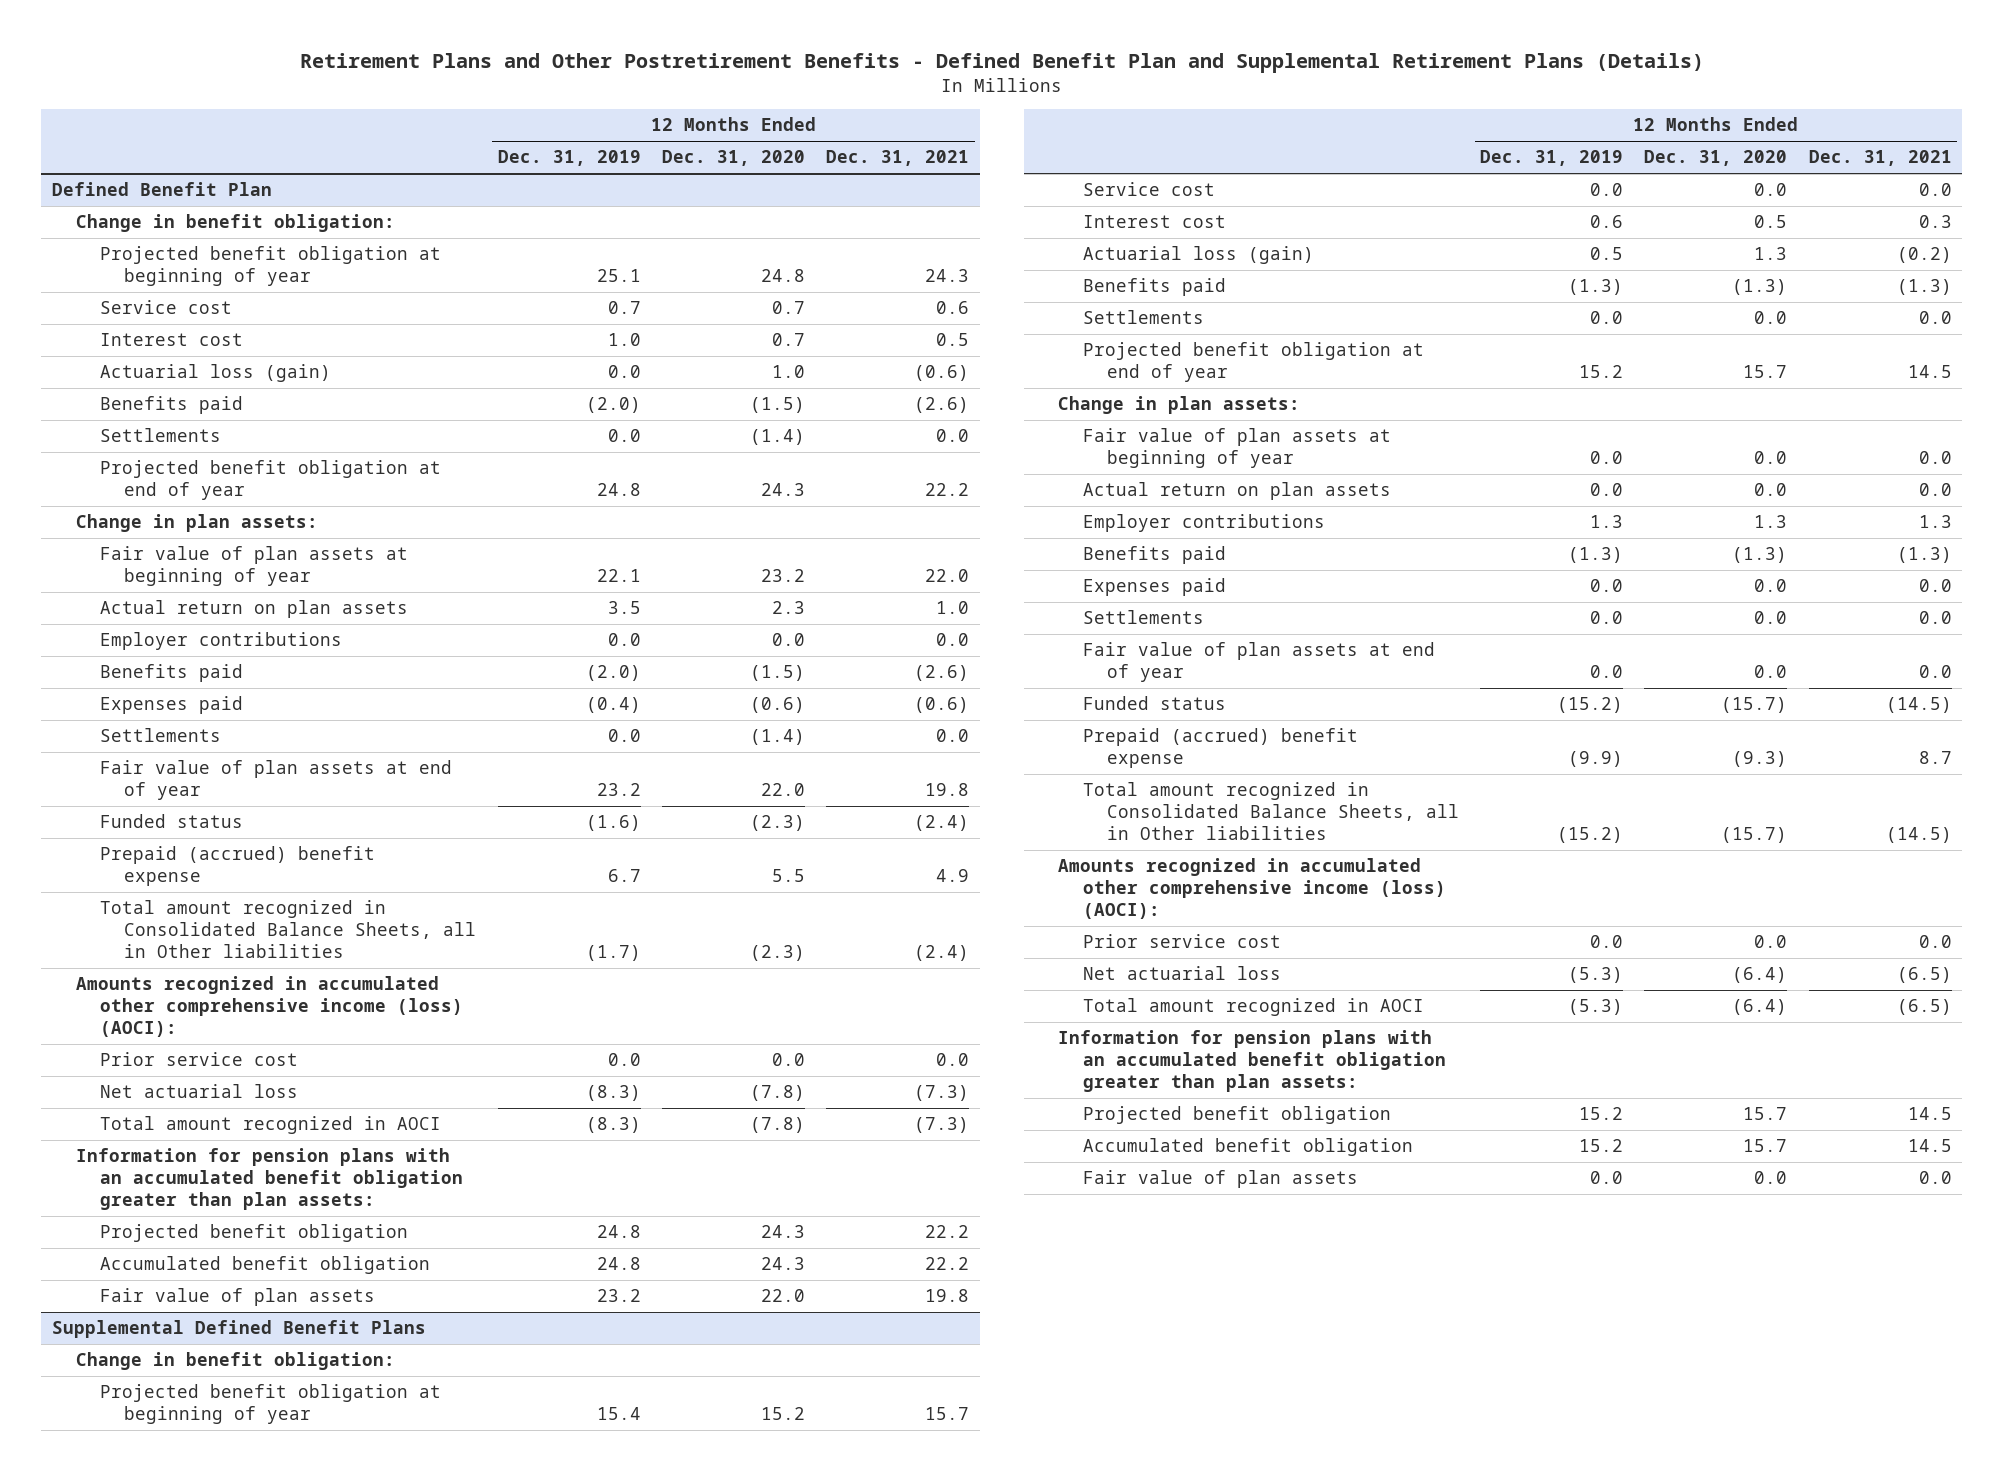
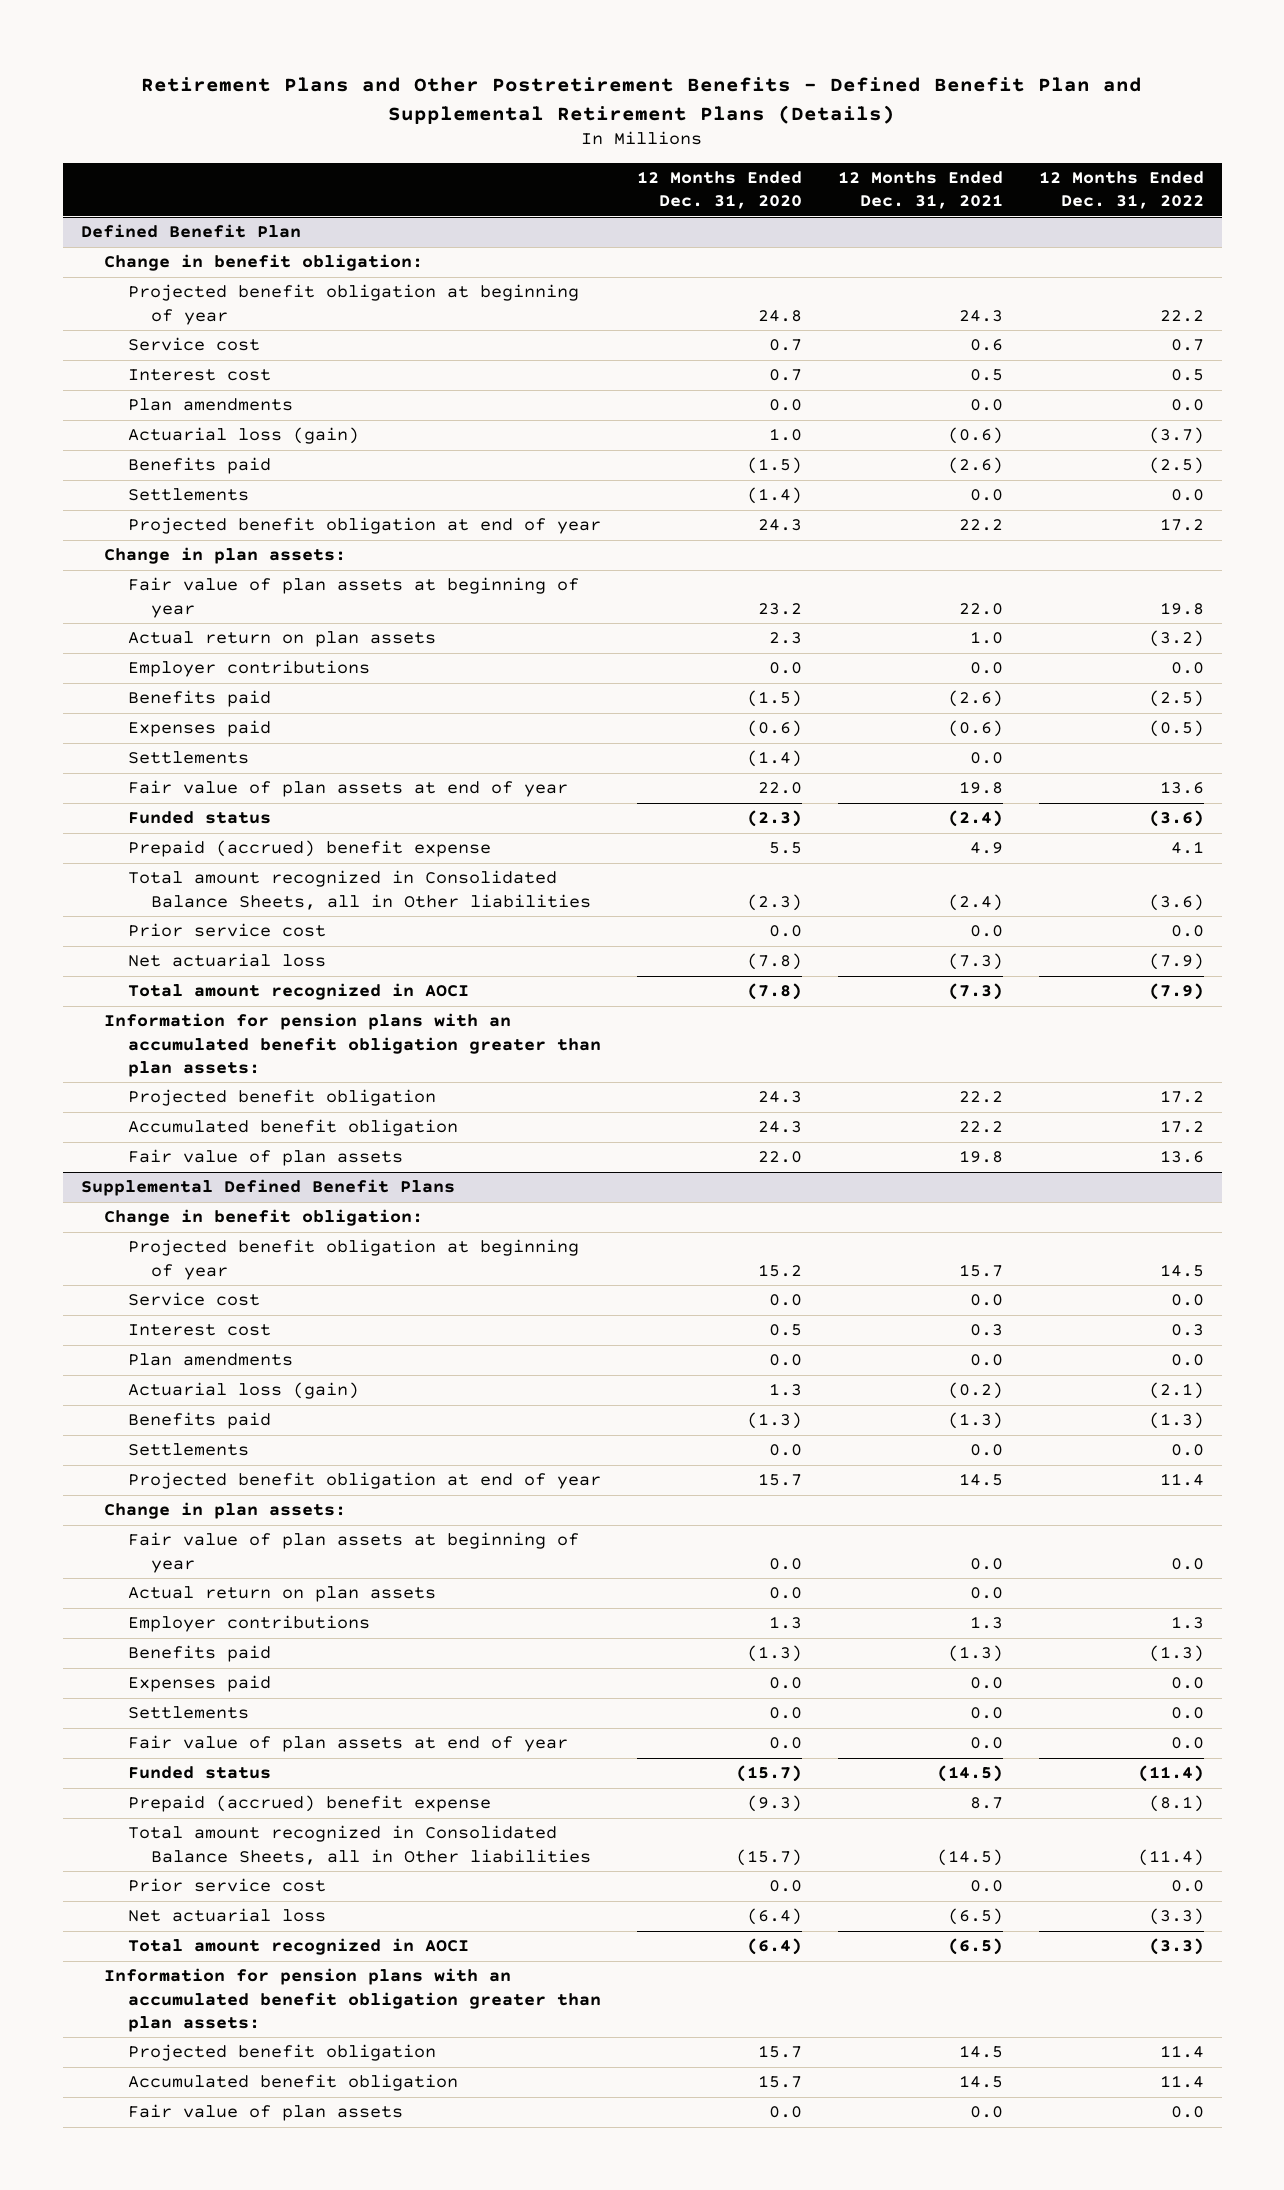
- | 12 Months Ended Dec. 31, 2019 | 12 Months Ended Dec. 31, 2020 | 12 Months Ended Dec. 31, 2021
+ | 12 Months Ended Dec. 31, 2020 | 12 Months Ended Dec. 31, 2021 | 12 Months Ended Dec. 31, 2022
@ Defined Benefit Plan
+ Plan amendments | 0.0 | 0.0 | 0.0
- Amounts recognized in accumulated other comprehensive income (loss) (AOCI):
@ Supplemental Defined Benefit Plans
+ Plan amendments | 0.0 | 0.0 | 0.0
- Amounts recognized in accumulated other comprehensive income (loss) (AOCI):

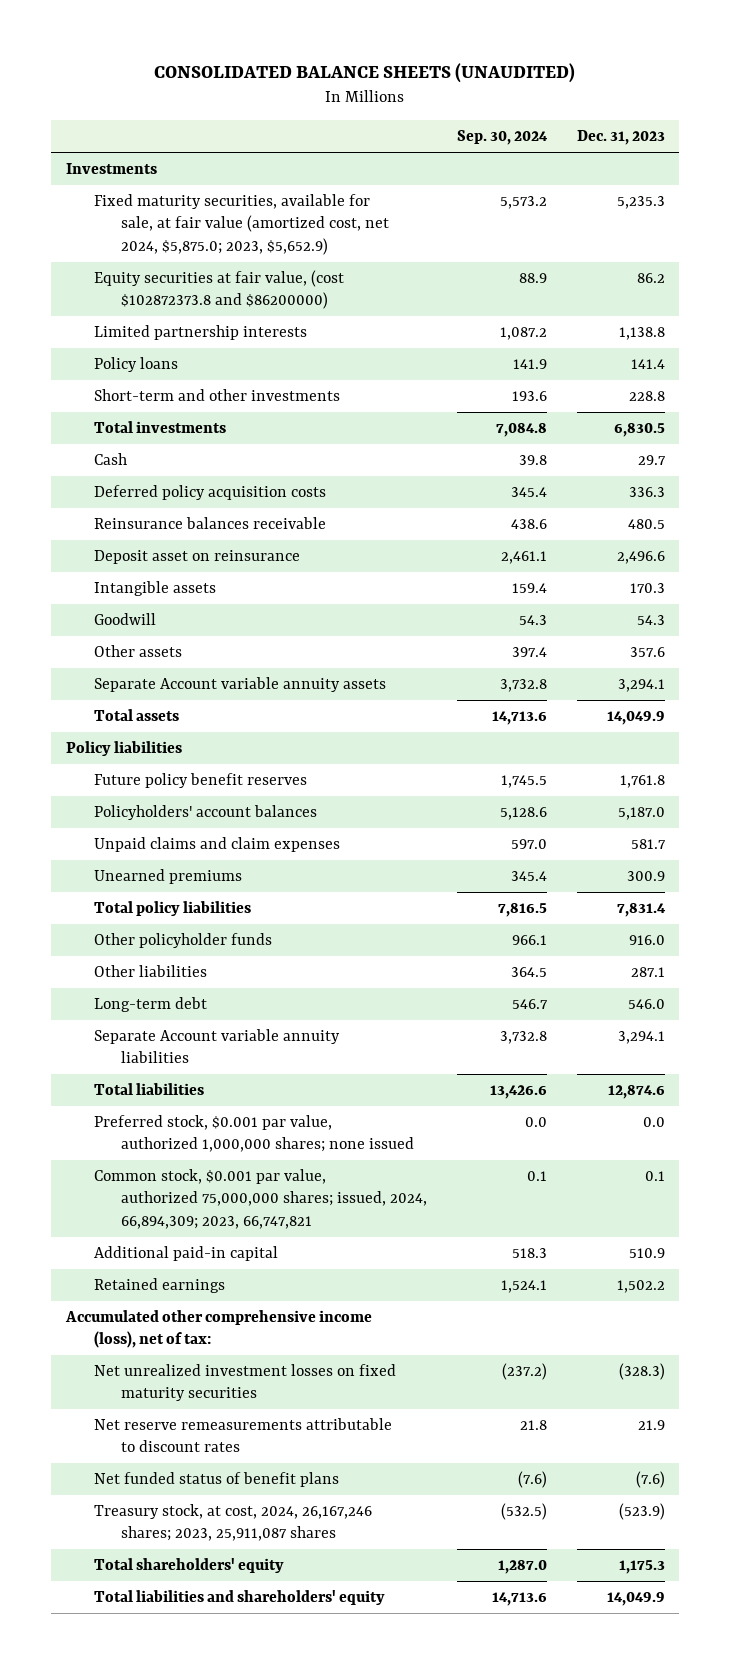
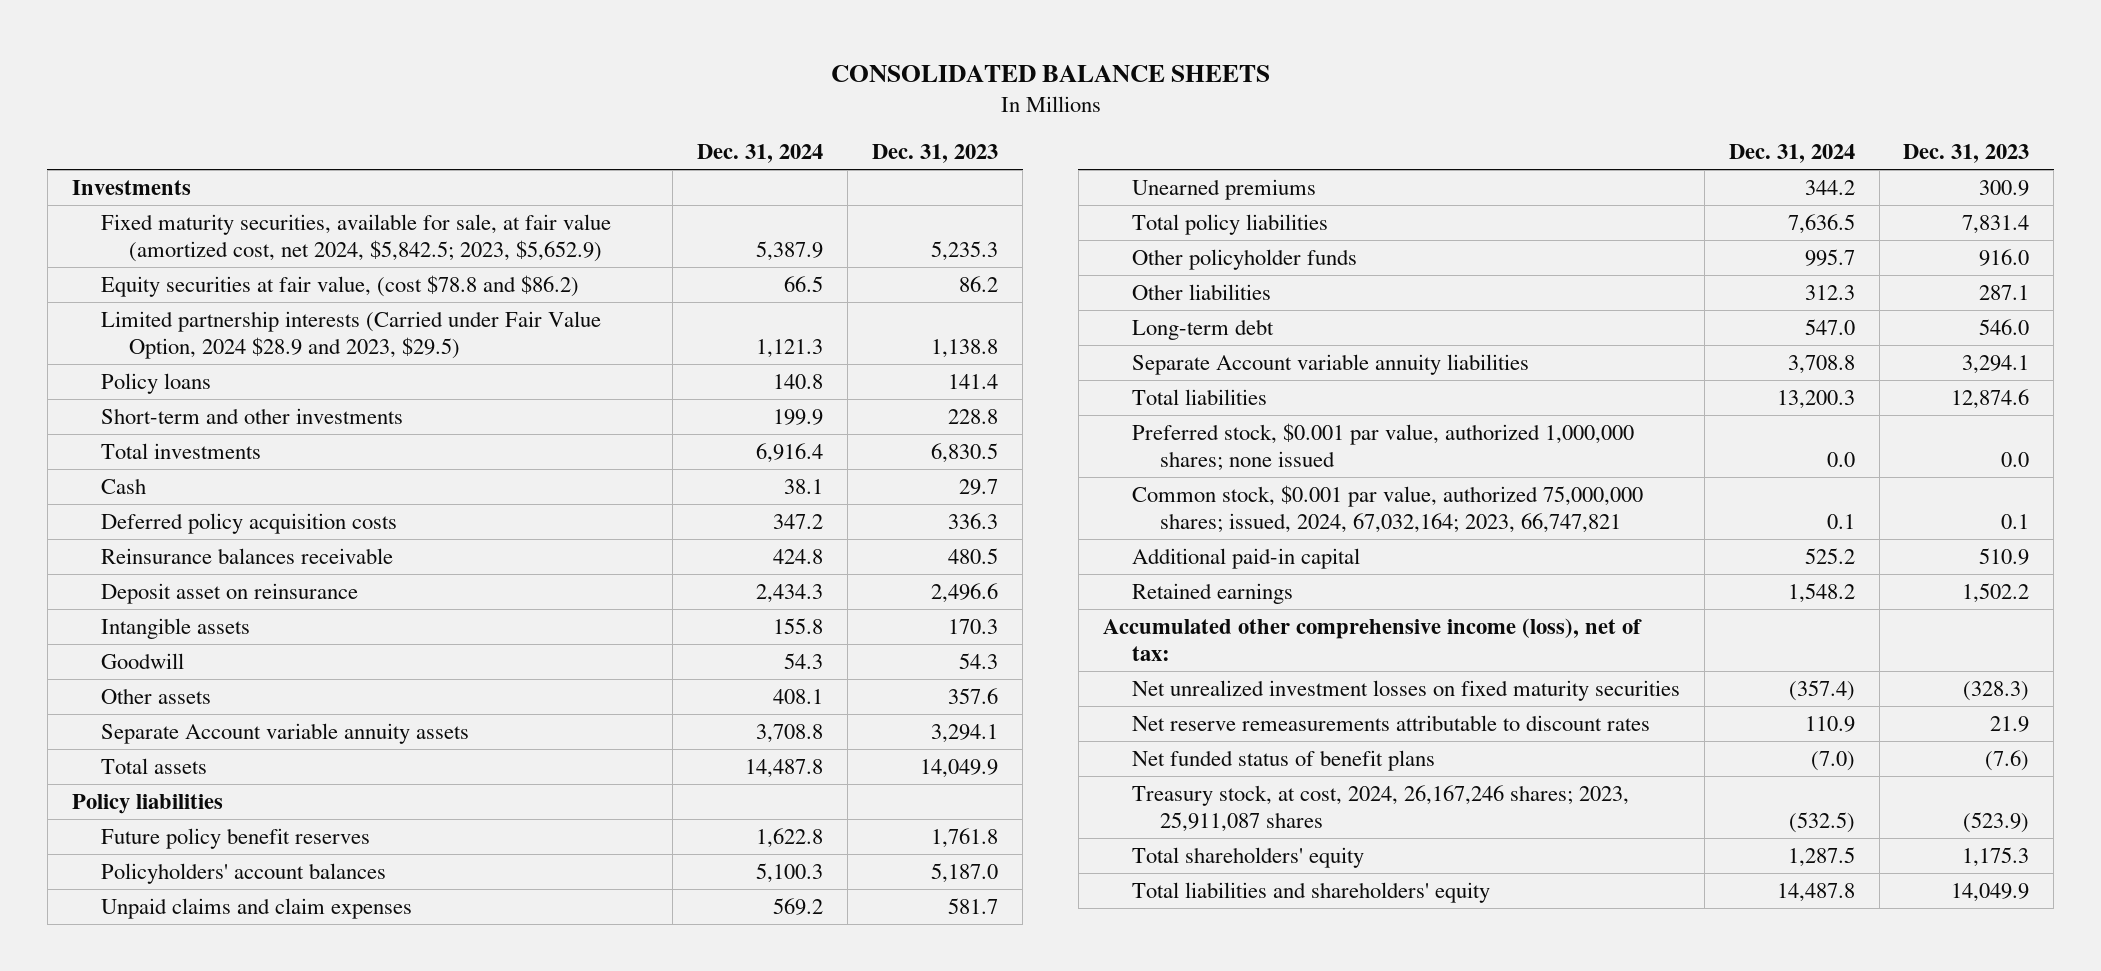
- CONSOLIDATED BALANCE SHEETS (UNAUDITED)
+ CONSOLIDATED BALANCE SHEETS
- | Sep. 30, 2024 | Dec. 31, 2023
+ | Dec. 31, 2024 | Dec. 31, 2023
- Fixed maturity securities, available for sale, at fair value (amortized cost, net 2024, $5,875.0; 2023, $5,652.9) | 5,573.2 | 5,235.3
- Equity securities at fair value, (cost $102872373.8 and $86200000) | 88.9 | 86.2
- Limited partnership interests | 1,087.2 | 1,138.8
+ Fixed maturity securities, available for sale, at fair value (amortized cost, net 2024, $5,842.5; 2023, $5,652.9) | 5,387.9 | 5,235.3
+ Equity securities at fair value, (cost $78.8 and $86.2) | 66.5 | 86.2
+ Limited partnership interests (Carried under Fair Value Option, 2024 $28.9 and 2023, $29.5) | 1,121.3 | 1,138.8
- Common stock, $0.001 par value, authorized 75,000,000 shares; issued, 2024, 66,894,309; 2023, 66,747,821 | 0.1 | 0.1
+ Common stock, $0.001 par value, authorized 75,000,000 shares; issued, 2024, 67,032,164; 2023, 66,747,821 | 0.1 | 0.1

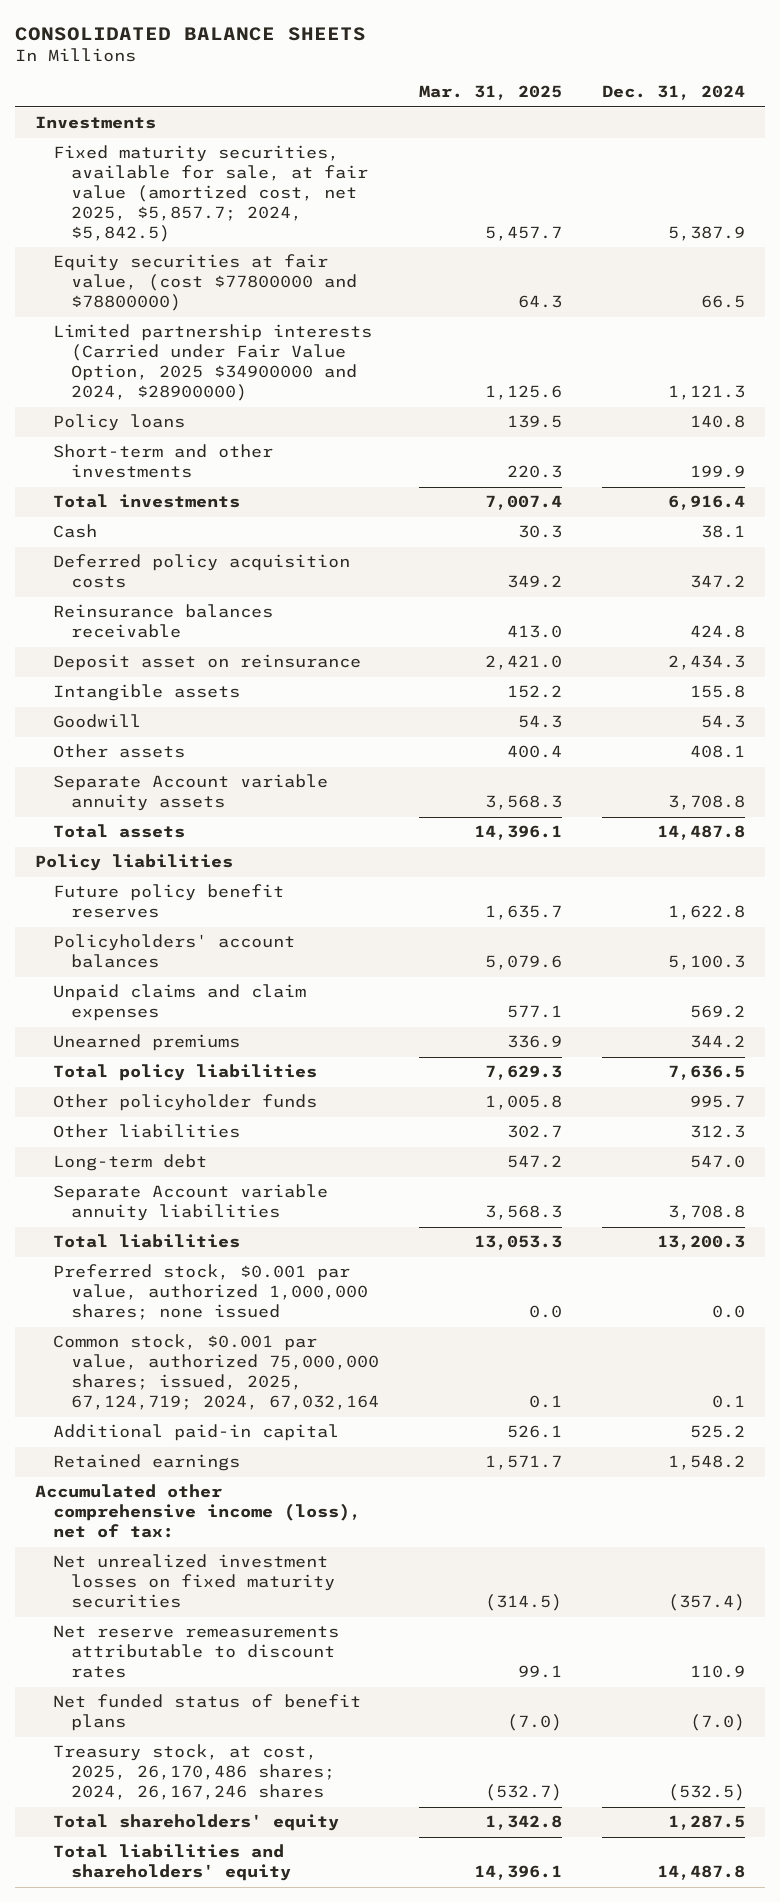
- | Dec. 31, 2024 | Dec. 31, 2023
+ | Mar. 31, 2025 | Dec. 31, 2024
- Fixed maturity securities, available for sale, at fair value (amortized cost, net 2024, $5,842.5; 2023, $5,652.9) | 5,387.9 | 5,235.3
- Equity securities at fair value, (cost $78.8 and $86.2) | 66.5 | 86.2
- Limited partnership interests (Carried under Fair Value Option, 2024 $28.9 and 2023, $29.5) | 1,121.3 | 1,138.8
+ Fixed maturity securities, available for sale, at fair value (amortized cost, net 2025, $5,857.7; 2024, $5,842.5) | 5,457.7 | 5,387.9
+ Equity securities at fair value, (cost $77800000 and $78800000) | 64.3 | 66.5
+ Limited partnership interests (Carried under Fair Value Option, 2025 $34900000 and 2024, $28900000) | 1,125.6 | 1,121.3
- Common stock, $0.001 par value, authorized 75,000,000 shares; issued, 2024, 67,032,164; 2023, 66,747,821 | 0.1 | 0.1
+ Common stock, $0.001 par value, authorized 75,000,000 shares; issued, 2025, 67,124,719; 2024, 67,032,164 | 0.1 | 0.1
- Treasury stock, at cost, 2024, 26,167,246 shares; 2023, 25,911,087 shares | (532.5) | (523.9)
+ Treasury stock, at cost, 2025, 26,170,486 shares; 2024, 26,167,246 shares | (532.7) | (532.5)

